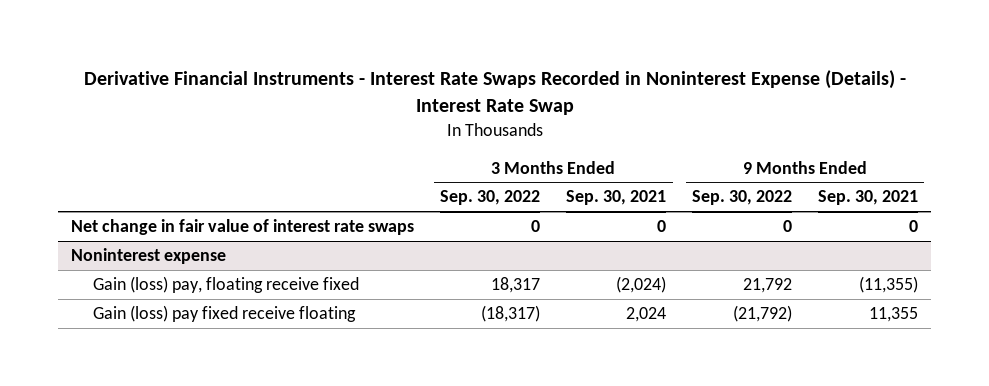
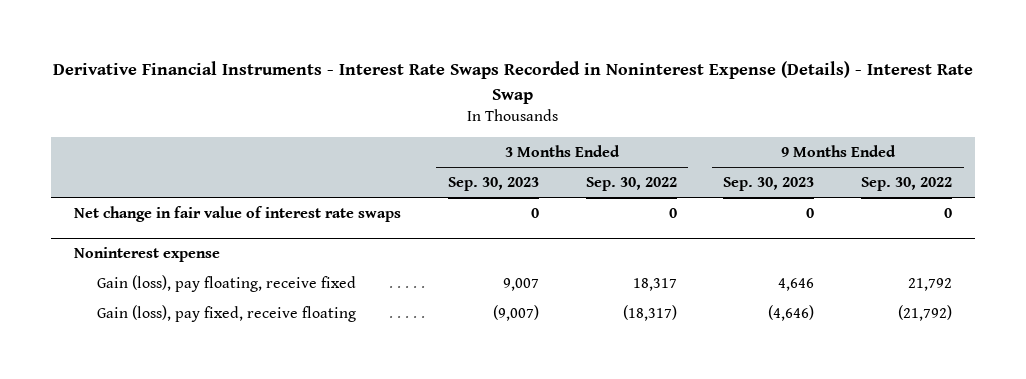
- | 3 Months Ended Sep. 30, 2022 | 3 Months Ended Sep. 30, 2021 | 9 Months Ended Sep. 30, 2022 | 9 Months Ended Sep. 30, 2021
+ | 3 Months Ended Sep. 30, 2023 | 3 Months Ended Sep. 30, 2022 | 9 Months Ended Sep. 30, 2023 | 9 Months Ended Sep. 30, 2022
@ Noninterest expense
- Gain (loss) pay, floating receive fixed | 18,317 | (2,024) | 21,792 | (11,355)
- Gain (loss) pay fixed receive floating | (18,317) | 2,024 | (21,792) | 11,355
+ Gain (loss), pay floating, receive fixed | 9,007 | 18,317 | 4,646 | 21,792
+ Gain (loss), pay fixed, receive floating | (9,007) | (18,317) | (4,646) | (21,792)

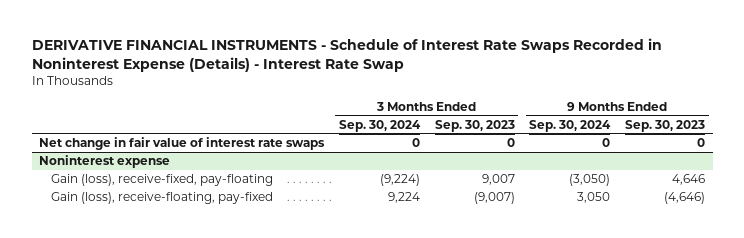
- Derivative Financial Instruments - Interest Rate Swaps Recorded in Noninterest Expense (Details) - Interest Rate Swap
+ DERIVATIVE FINANCIAL INSTRUMENTS - Schedule of Interest Rate Swaps Recorded in Noninterest Expense (Details) - Interest Rate Swap
- | 3 Months Ended Sep. 30, 2023 | 3 Months Ended Sep. 30, 2022 | 9 Months Ended Sep. 30, 2023 | 9 Months Ended Sep. 30, 2022
+ | 3 Months Ended Sep. 30, 2024 | 3 Months Ended Sep. 30, 2023 | 9 Months Ended Sep. 30, 2024 | 9 Months Ended Sep. 30, 2023
@ Noninterest expense
- Gain (loss), pay floating, receive fixed | 9,007 | 18,317 | 4,646 | 21,792
- Gain (loss), pay fixed, receive floating | (9,007) | (18,317) | (4,646) | (21,792)
+ Gain (loss), receive-fixed, pay-floating | (9,224) | 9,007 | (3,050) | 4,646
+ Gain (loss), receive-floating, pay-fixed | 9,224 | (9,007) | 3,050 | (4,646)

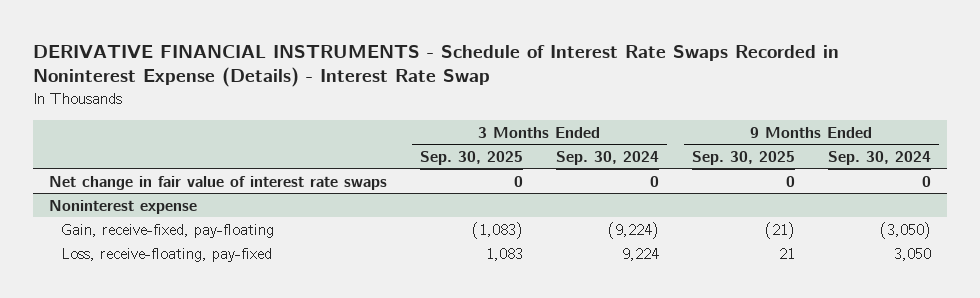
- | 3 Months Ended Sep. 30, 2024 | 3 Months Ended Sep. 30, 2023 | 9 Months Ended Sep. 30, 2024 | 9 Months Ended Sep. 30, 2023
+ | 3 Months Ended Sep. 30, 2025 | 3 Months Ended Sep. 30, 2024 | 9 Months Ended Sep. 30, 2025 | 9 Months Ended Sep. 30, 2024
@ Noninterest expense
- Gain (loss), receive-fixed, pay-floating | (9,224) | 9,007 | (3,050) | 4,646
- Gain (loss), receive-floating, pay-fixed | 9,224 | (9,007) | 3,050 | (4,646)
+ Gain, receive-fixed, pay-floating | (1,083) | (9,224) | (21) | (3,050)
+ Loss, receive-floating, pay-fixed | 1,083 | 9,224 | 21 | 3,050

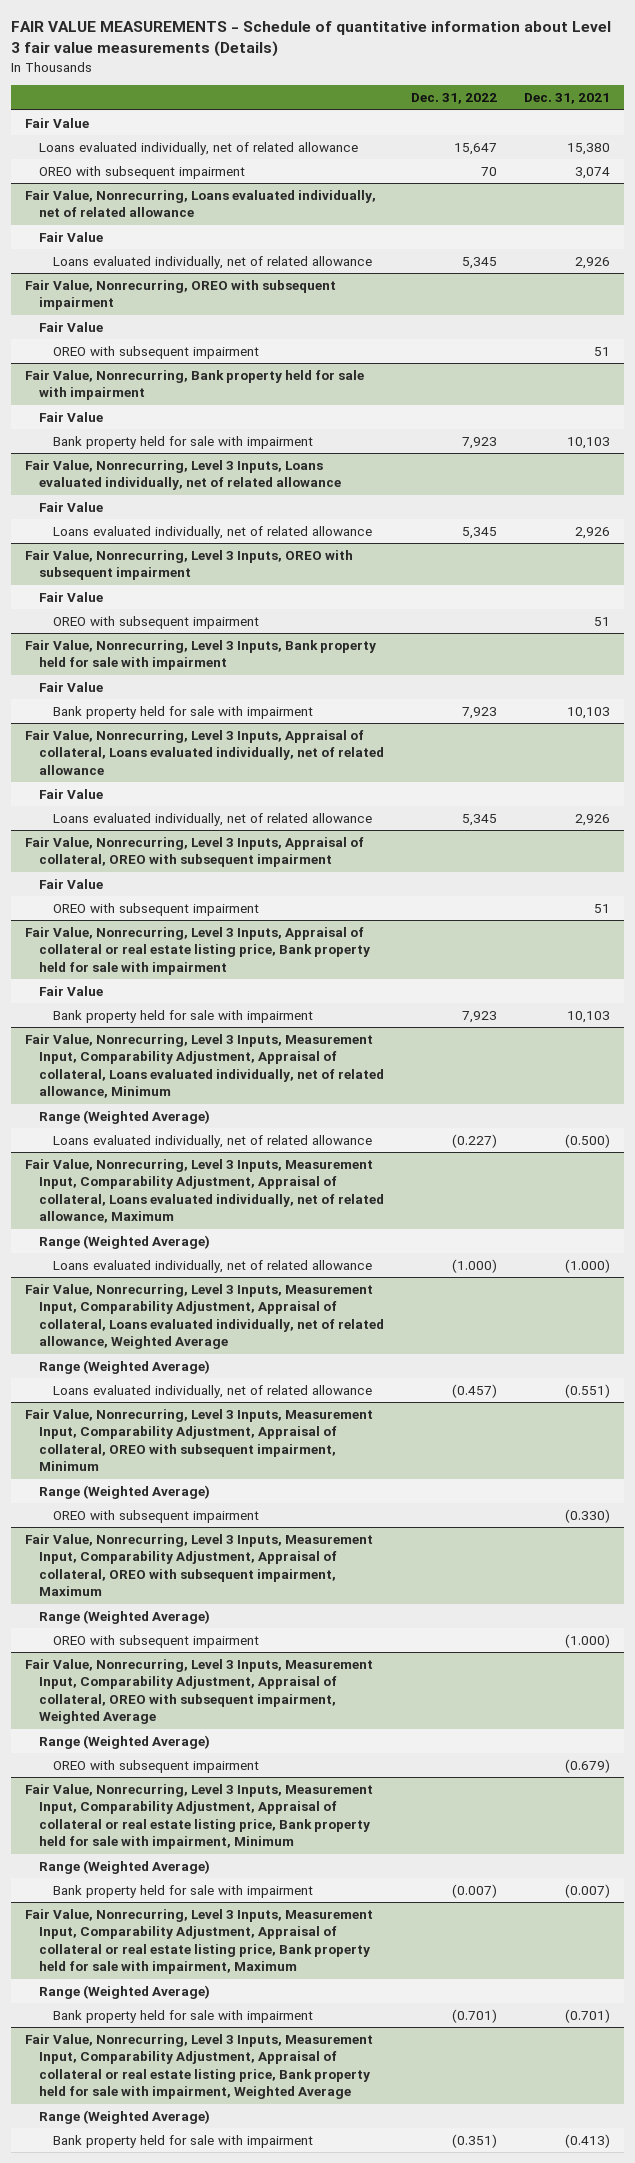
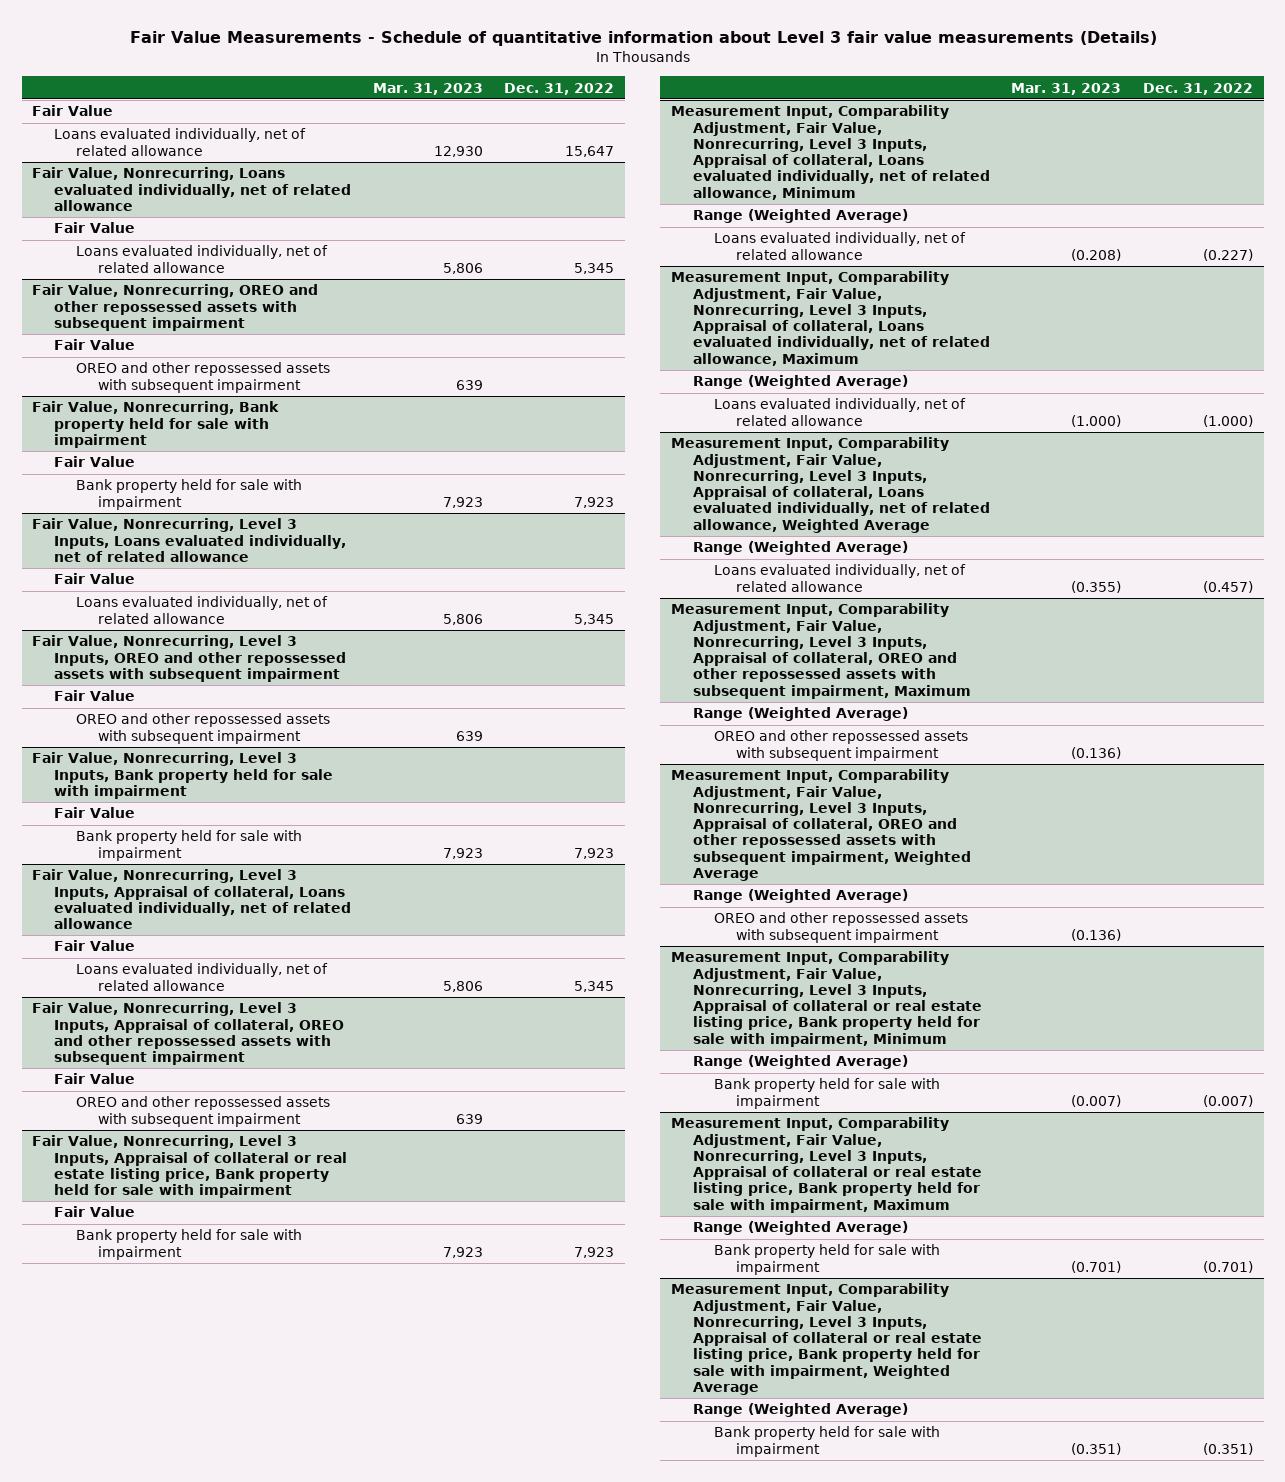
- FAIR VALUE MEASUREMENTS - Schedule of quantitative information about Level 3 fair value measurements (Details)
+ Fair Value Measurements - Schedule of quantitative information about Level 3 fair value measurements (Details)
- | Dec. 31, 2022 | Dec. 31, 2021
+ | Mar. 31, 2023 | Dec. 31, 2022
- OREO with subsequent impairment | 70 | 3,074
- Fair Value, Nonrecurring, OREO with subsequent impairment
+ Fair Value, Nonrecurring, OREO and other repossessed assets with subsequent impairment
- OREO with subsequent impairment | | 51
+ OREO and other repossessed assets with subsequent impairment | 639 |
- Fair Value, Nonrecurring, Level 3 Inputs, OREO with subsequent impairment
+ Fair Value, Nonrecurring, Level 3 Inputs, OREO and other repossessed assets with subsequent impairment
- OREO with subsequent impairment | | 51
+ OREO and other repossessed assets with subsequent impairment | 639 |
- Fair Value, Nonrecurring, Level 3 Inputs, Appraisal of collateral, OREO with subsequent impairment
+ Fair Value, Nonrecurring, Level 3 Inputs, Appraisal of collateral, OREO and other repossessed assets with subsequent impairment
- OREO with subsequent impairment | | 51
+ OREO and other repossessed assets with subsequent impairment | 639 |
- Fair Value, Nonrecurring, Level 3 Inputs, Measurement Input, Comparability Adjustment, Appraisal of collateral, Loans evaluated individually, net of related allowance, Minimum
+ Measurement Input, Comparability Adjustment, Fair Value, Nonrecurring, Level 3 Inputs, Appraisal of collateral, Loans evaluated individually, net of related allowance, Minimum
- Fair Value, Nonrecurring, Level 3 Inputs, Measurement Input, Comparability Adjustment, Appraisal of collateral, Loans evaluated individually, net of related allowance, Maximum
+ Measurement Input, Comparability Adjustment, Fair Value, Nonrecurring, Level 3 Inputs, Appraisal of collateral, Loans evaluated individually, net of related allowance, Maximum
- Fair Value, Nonrecurring, Level 3 Inputs, Measurement Input, Comparability Adjustment, Appraisal of collateral, Loans evaluated individually, net of related allowance, Weighted Average
+ Measurement Input, Comparability Adjustment, Fair Value, Nonrecurring, Level 3 Inputs, Appraisal of collateral, Loans evaluated individually, net of related allowance, Weighted Average
- Fair Value, Nonrecurring, Level 3 Inputs, Measurement Input, Comparability Adjustment, Appraisal of collateral, OREO with subsequent impairment, Minimum
- Range (Weighted Average)
- OREO with subsequent impairment | | (0.330)
- Fair Value, Nonrecurring, Level 3 Inputs, Measurement Input, Comparability Adjustment, Appraisal of collateral, OREO with subsequent impairment, Maximum
+ Measurement Input, Comparability Adjustment, Fair Value, Nonrecurring, Level 3 Inputs, Appraisal of collateral, OREO and other repossessed assets with subsequent impairment, Maximum
- OREO with subsequent impairment | | (1.000)
- Fair Value, Nonrecurring, Level 3 Inputs, Measurement Input, Comparability Adjustment, Appraisal of collateral, OREO with subsequent impairment, Weighted Average
+ OREO and other repossessed assets with subsequent impairment | (0.136) |
+ Measurement Input, Comparability Adjustment, Fair Value, Nonrecurring, Level 3 Inputs, Appraisal of collateral, OREO and other repossessed assets with subsequent impairment, Weighted Average
- OREO with subsequent impairment | | (0.679)
- Fair Value, Nonrecurring, Level 3 Inputs, Measurement Input, Comparability Adjustment, Appraisal of collateral or real estate listing price, Bank property held for sale with impairment, Minimum
+ OREO and other repossessed assets with subsequent impairment | (0.136) |
+ Measurement Input, Comparability Adjustment, Fair Value, Nonrecurring, Level 3 Inputs, Appraisal of collateral or real estate listing price, Bank property held for sale with impairment, Minimum
- Fair Value, Nonrecurring, Level 3 Inputs, Measurement Input, Comparability Adjustment, Appraisal of collateral or real estate listing price, Bank property held for sale with impairment, Maximum
+ Measurement Input, Comparability Adjustment, Fair Value, Nonrecurring, Level 3 Inputs, Appraisal of collateral or real estate listing price, Bank property held for sale with impairment, Maximum
- Fair Value, Nonrecurring, Level 3 Inputs, Measurement Input, Comparability Adjustment, Appraisal of collateral or real estate listing price, Bank property held for sale with impairment, Weighted Average
+ Measurement Input, Comparability Adjustment, Fair Value, Nonrecurring, Level 3 Inputs, Appraisal of collateral or real estate listing price, Bank property held for sale with impairment, Weighted Average

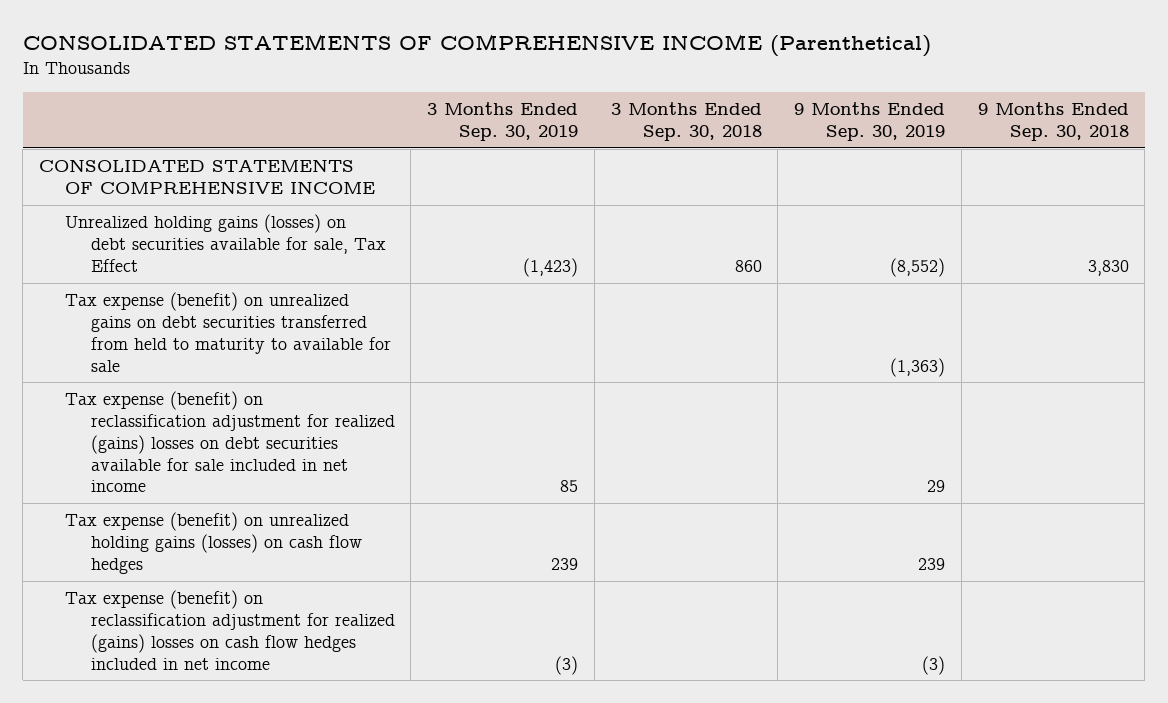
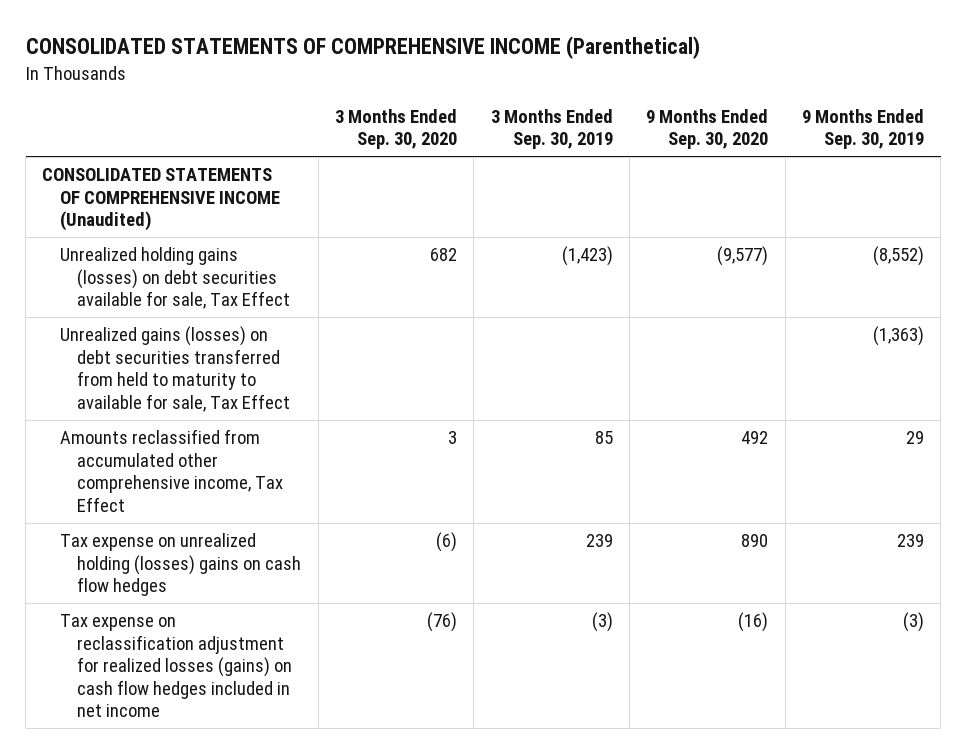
- | 3 Months Ended Sep. 30, 2019 | 3 Months Ended Sep. 30, 2018 | 9 Months Ended Sep. 30, 2019 | 9 Months Ended Sep. 30, 2018
+ | 3 Months Ended Sep. 30, 2020 | 3 Months Ended Sep. 30, 2019 | 9 Months Ended Sep. 30, 2020 | 9 Months Ended Sep. 30, 2019
- CONSOLIDATED STATEMENTS OF COMPREHENSIVE INCOME
+ CONSOLIDATED STATEMENTS OF COMPREHENSIVE INCOME (Unaudited)
- Tax expense (benefit) on unrealized gains on debt securities transferred from held to maturity to available for sale | | | (1,363) |
- Tax expense (benefit) on reclassification adjustment for realized (gains) losses on debt securities available for sale included in net income | 85 | | 29 |
- Tax expense (benefit) on unrealized holding gains (losses) on cash flow hedges | 239 | | 239 |
- Tax expense (benefit) on reclassification adjustment for realized (gains) losses on cash flow hedges included in net income | (3) | | (3) |
+ Unrealized gains (losses) on debt securities transferred from held to maturity to available for sale, Tax Effect | | | | (1,363)
+ Amounts reclassified from accumulated other comprehensive income, Tax Effect | 3 | 85 | 492 | 29
+ Tax expense on unrealized holding (losses) gains on cash flow hedges | (6) | 239 | 890 | 239
+ Tax expense on reclassification adjustment for realized losses (gains) on cash flow hedges included in net income | (76) | (3) | (16) | (3)

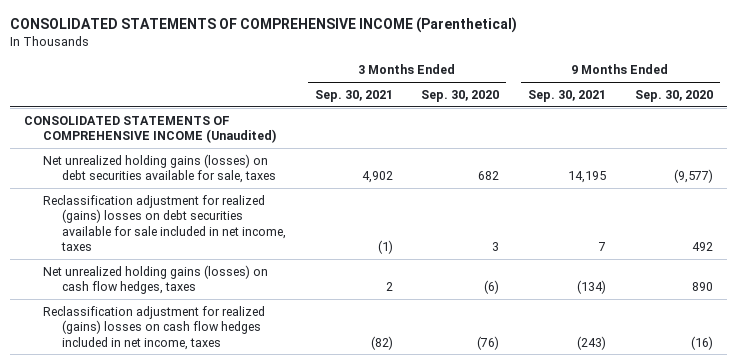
- | 3 Months Ended Sep. 30, 2020 | 3 Months Ended Sep. 30, 2019 | 9 Months Ended Sep. 30, 2020 | 9 Months Ended Sep. 30, 2019
+ | 3 Months Ended Sep. 30, 2021 | 3 Months Ended Sep. 30, 2020 | 9 Months Ended Sep. 30, 2021 | 9 Months Ended Sep. 30, 2020
- Unrealized holding gains (losses) on debt securities available for sale, Tax Effect | 682 | (1,423) | (9,577) | (8,552)
- Unrealized gains (losses) on debt securities transferred from held to maturity to available for sale, Tax Effect | | | | (1,363)
- Amounts reclassified from accumulated other comprehensive income, Tax Effect | 3 | 85 | 492 | 29
- Tax expense on unrealized holding (losses) gains on cash flow hedges | (6) | 239 | 890 | 239
- Tax expense on reclassification adjustment for realized losses (gains) on cash flow hedges included in net income | (76) | (3) | (16) | (3)
+ Net unrealized holding gains (losses) on debt securities available for sale, taxes | 4,902 | 682 | 14,195 | (9,577)
+ Reclassification adjustment for realized (gains) losses on debt securities available for sale included in net income, taxes | (1) | 3 | 7 | 492
+ Net unrealized holding gains (losses) on cash flow hedges, taxes | 2 | (6) | (134) | 890
+ Reclassification adjustment for realized (gains) losses on cash flow hedges included in net income, taxes | (82) | (76) | (243) | (16)

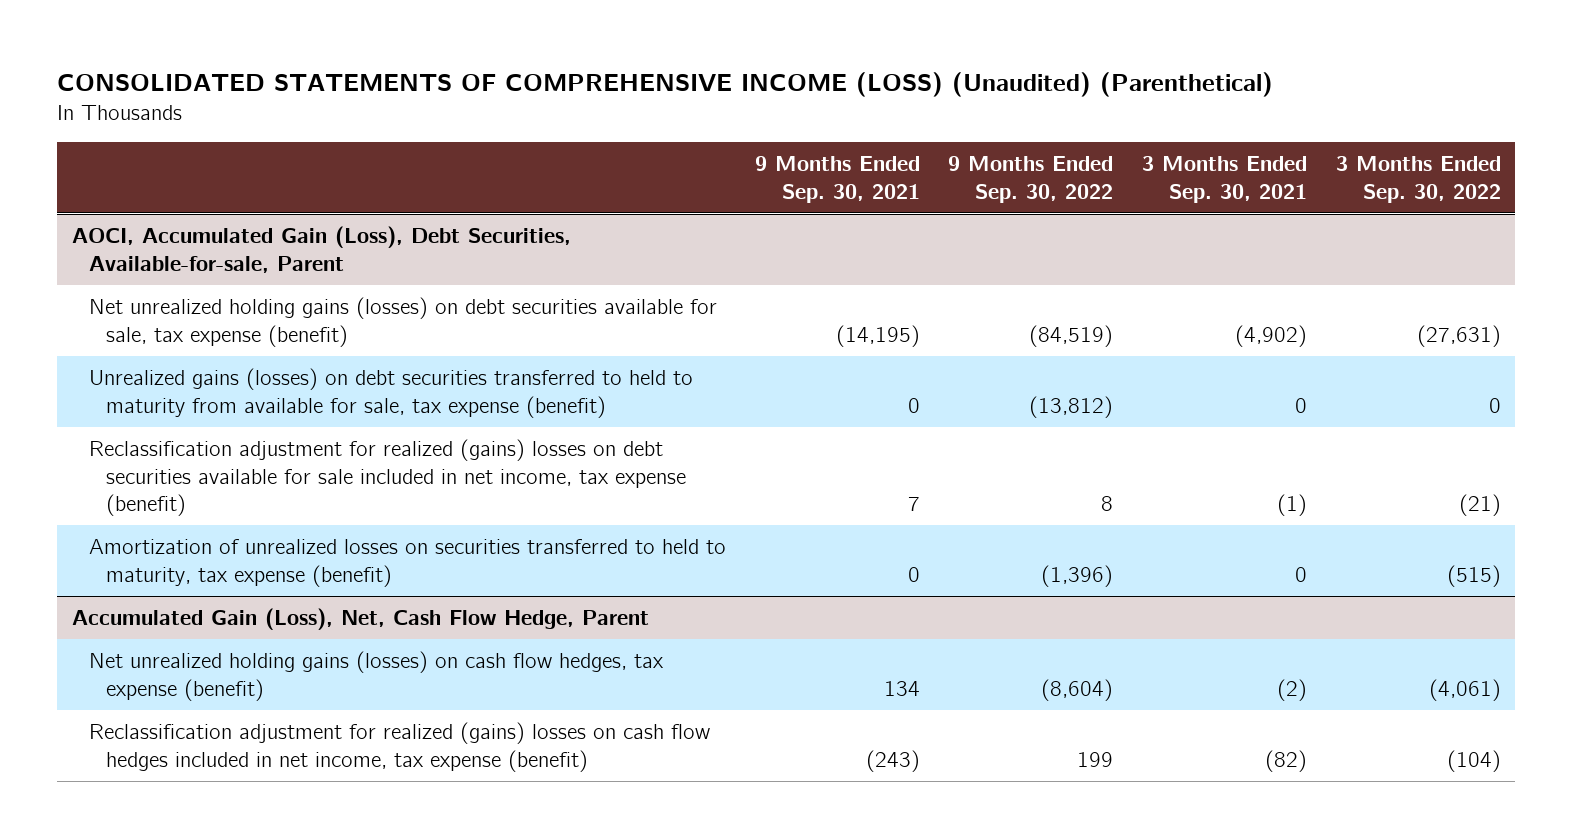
- CONSOLIDATED STATEMENTS OF COMPREHENSIVE INCOME (Parenthetical)
+ CONSOLIDATED STATEMENTS OF COMPREHENSIVE INCOME (LOSS) (Unaudited) (Parenthetical)
- | 3 Months Ended Sep. 30, 2021 | 3 Months Ended Sep. 30, 2020 | 9 Months Ended Sep. 30, 2021 | 9 Months Ended Sep. 30, 2020
+ | 9 Months Ended Sep. 30, 2021 | 9 Months Ended Sep. 30, 2022 | 3 Months Ended Sep. 30, 2021 | 3 Months Ended Sep. 30, 2022
- CONSOLIDATED STATEMENTS OF COMPREHENSIVE INCOME (Unaudited)
- Net unrealized holding gains (losses) on debt securities available for sale, taxes | 4,902 | 682 | 14,195 | (9,577)
- Reclassification adjustment for realized (gains) losses on debt securities available for sale included in net income, taxes | (1) | 3 | 7 | 492
- Net unrealized holding gains (losses) on cash flow hedges, taxes | 2 | (6) | (134) | 890
- Reclassification adjustment for realized (gains) losses on cash flow hedges included in net income, taxes | (82) | (76) | (243) | (16)
+ AOCI, Accumulated Gain (Loss), Debt Securities, Available-for-sale, Parent
+ Net unrealized holding gains (losses) on debt securities available for sale, tax expense (benefit) | (14,195) | (84,519) | (4,902) | (27,631)
+ Unrealized gains (losses) on debt securities transferred to held to maturity from available for sale, tax expense (benefit) | 0 | (13,812) | 0 | 0
+ Reclassification adjustment for realized (gains) losses on debt securities available for sale included in net income, tax expense (benefit) | 7 | 8 | (1) | (21)
+ Amortization of unrealized losses on securities transferred to held to maturity, tax expense (benefit) | 0 | (1,396) | 0 | (515)
+ Accumulated Gain (Loss), Net, Cash Flow Hedge, Parent
+ Net unrealized holding gains (losses) on cash flow hedges, tax expense (benefit) | 134 | (8,604) | (2) | (4,061)
+ Reclassification adjustment for realized (gains) losses on cash flow hedges included in net income, tax expense (benefit) | (243) | 199 | (82) | (104)

